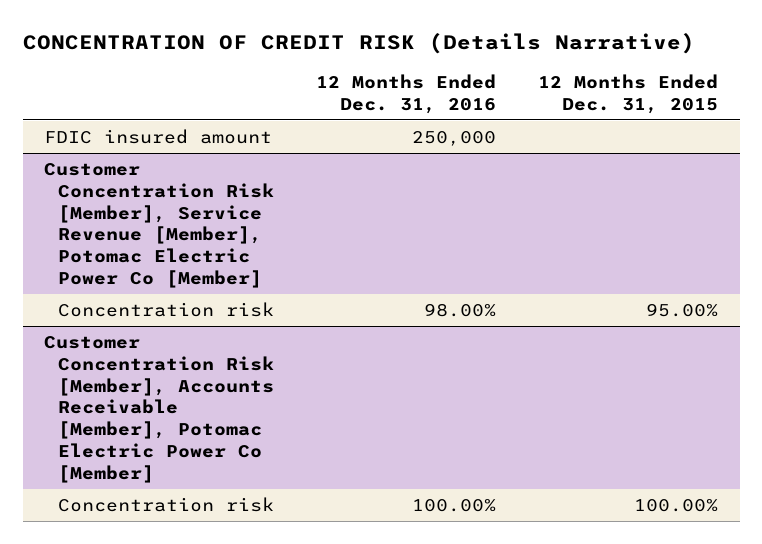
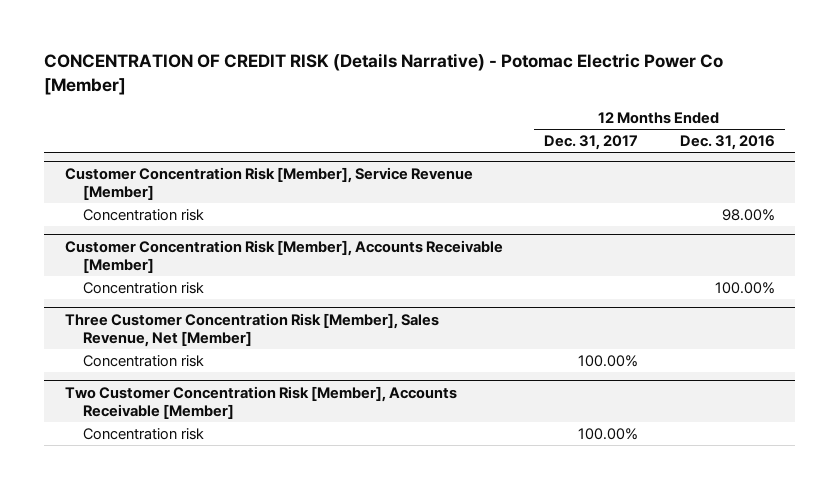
- CONCENTRATION OF CREDIT RISK (Details Narrative)
+ CONCENTRATION OF CREDIT RISK (Details Narrative) - Potomac Electric Power Co [Member]
- | 12 Months Ended Dec. 31, 2016 | 12 Months Ended Dec. 31, 2015
+ | 12 Months Ended Dec. 31, 2017 | 12 Months Ended Dec. 31, 2016
- FDIC insured amount | 250,000 |
- Customer Concentration Risk [Member], Service Revenue [Member], Potomac Electric Power Co [Member]
+ Customer Concentration Risk [Member], Service Revenue [Member]
- Customer Concentration Risk [Member], Accounts Receivable [Member], Potomac Electric Power Co [Member]
+ Customer Concentration Risk [Member], Accounts Receivable [Member]
+ Three Customer Concentration Risk [Member], Sales Revenue, Net [Member]
+ Concentration risk | 100.00% |
+ Two Customer Concentration Risk [Member], Accounts Receivable [Member]
+ Concentration risk | 100.00% |

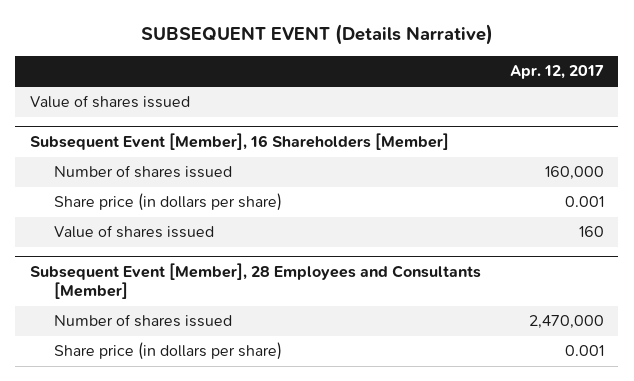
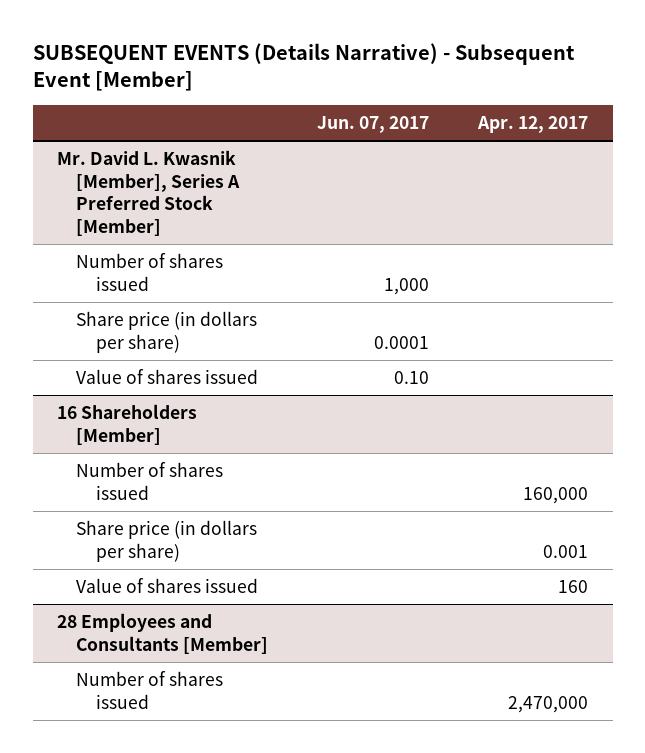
- SUBSEQUENT EVENT (Details Narrative)
+ SUBSEQUENT EVENTS (Details Narrative) - Subsequent Event [Member]
- | Apr. 12, 2017
+ | Jun. 07, 2017 | Apr. 12, 2017
- Value of shares issued
- Subsequent Event [Member], 16 Shareholders [Member]
+ Mr. David L. Kwasnik [Member], Series A Preferred Stock [Member]
+ Number of shares issued | 1,000 |
+ Share price (in dollars per share) | 0.0001 |
+ Value of shares issued | 0.10 |
+ 16 Shareholders [Member]
- Subsequent Event [Member], 28 Employees and Consultants [Member]
+ 28 Employees and Consultants [Member]
- Share price (in dollars per share) | 0.001

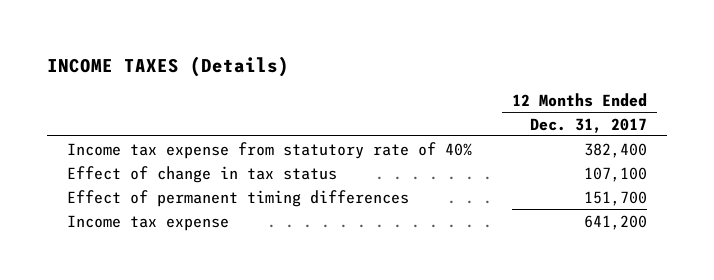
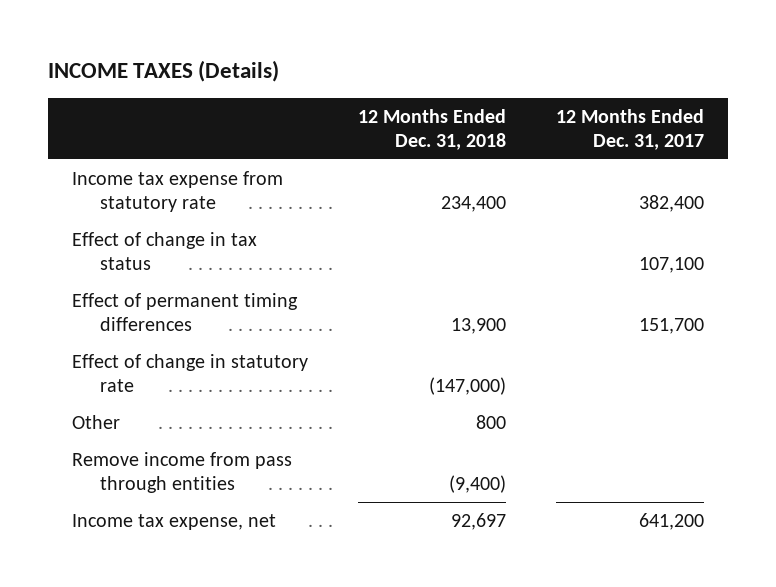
- | 12 Months Ended Dec. 31, 2017
+ | 12 Months Ended Dec. 31, 2018 | 12 Months Ended Dec. 31, 2017
- Income tax expense from statutory rate of 40% | 382,400
+ Income tax expense from statutory rate | 234,400 | 382,400
- Income tax expense | 641,200
+ Effect of change in statutory rate | (147,000) |
+ Other | 800 |
+ Remove income from pass through entities | (9,400) |
+ Income tax expense, net | 92,697 | 641,200

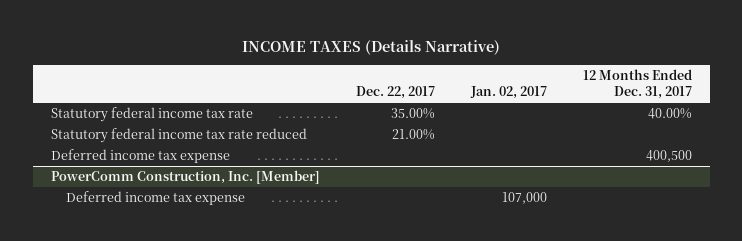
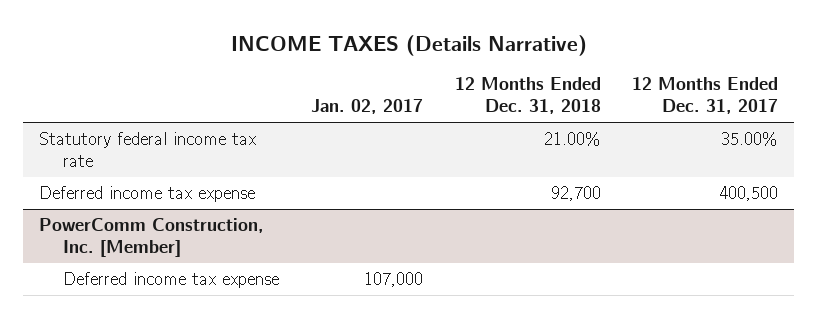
- | Dec. 22, 2017 | Jan. 02, 2017 | 12 Months Ended Dec. 31, 2017
+ | Jan. 02, 2017 | 12 Months Ended Dec. 31, 2018 | 12 Months Ended Dec. 31, 2017
- Statutory federal income tax rate | 35.00% | | 40.00%
- Statutory federal income tax rate reduced | 21.00% | |
+ Statutory federal income tax rate | | 21.00% | 35.00%

